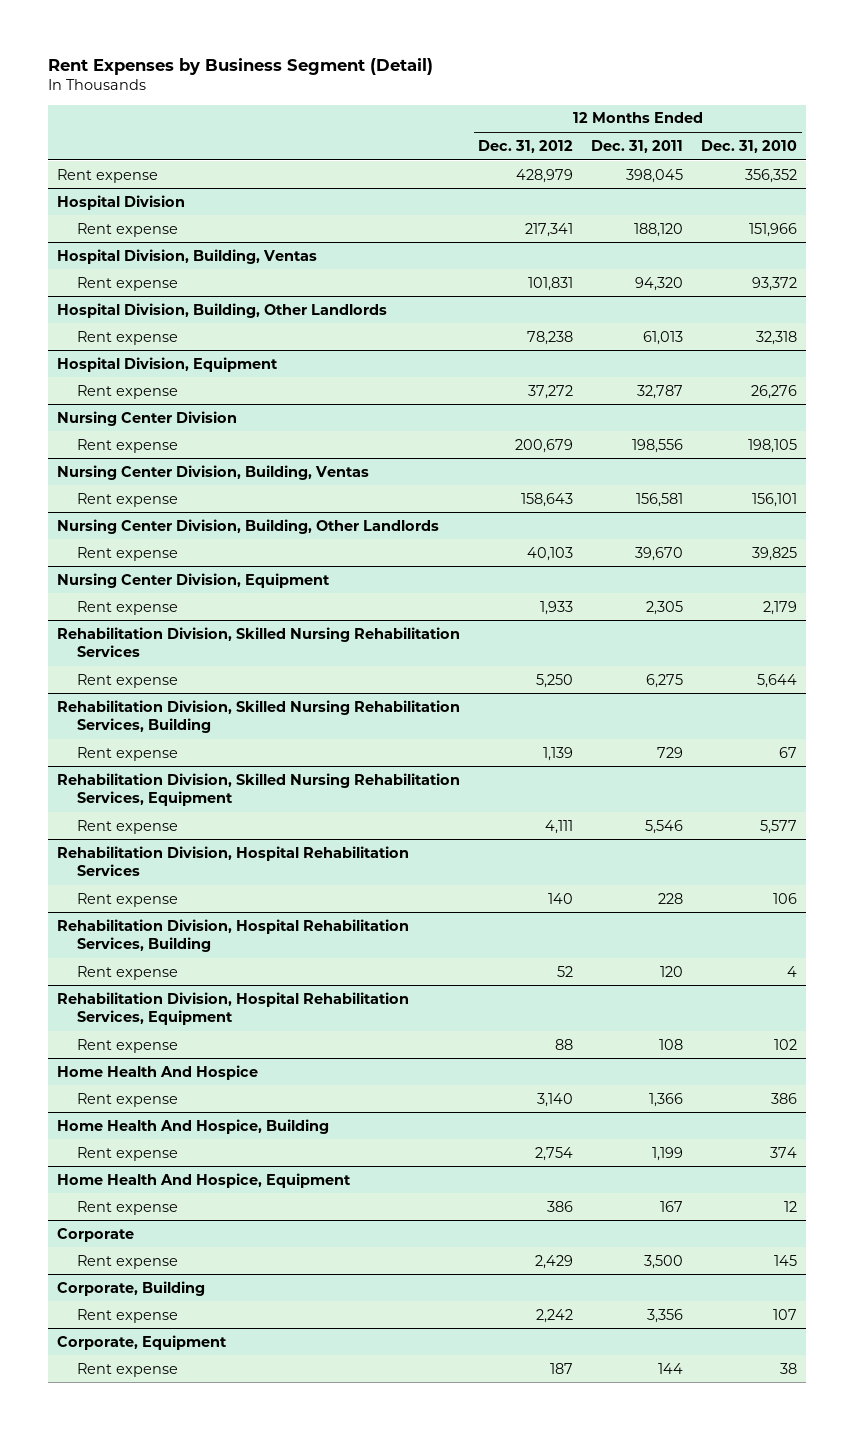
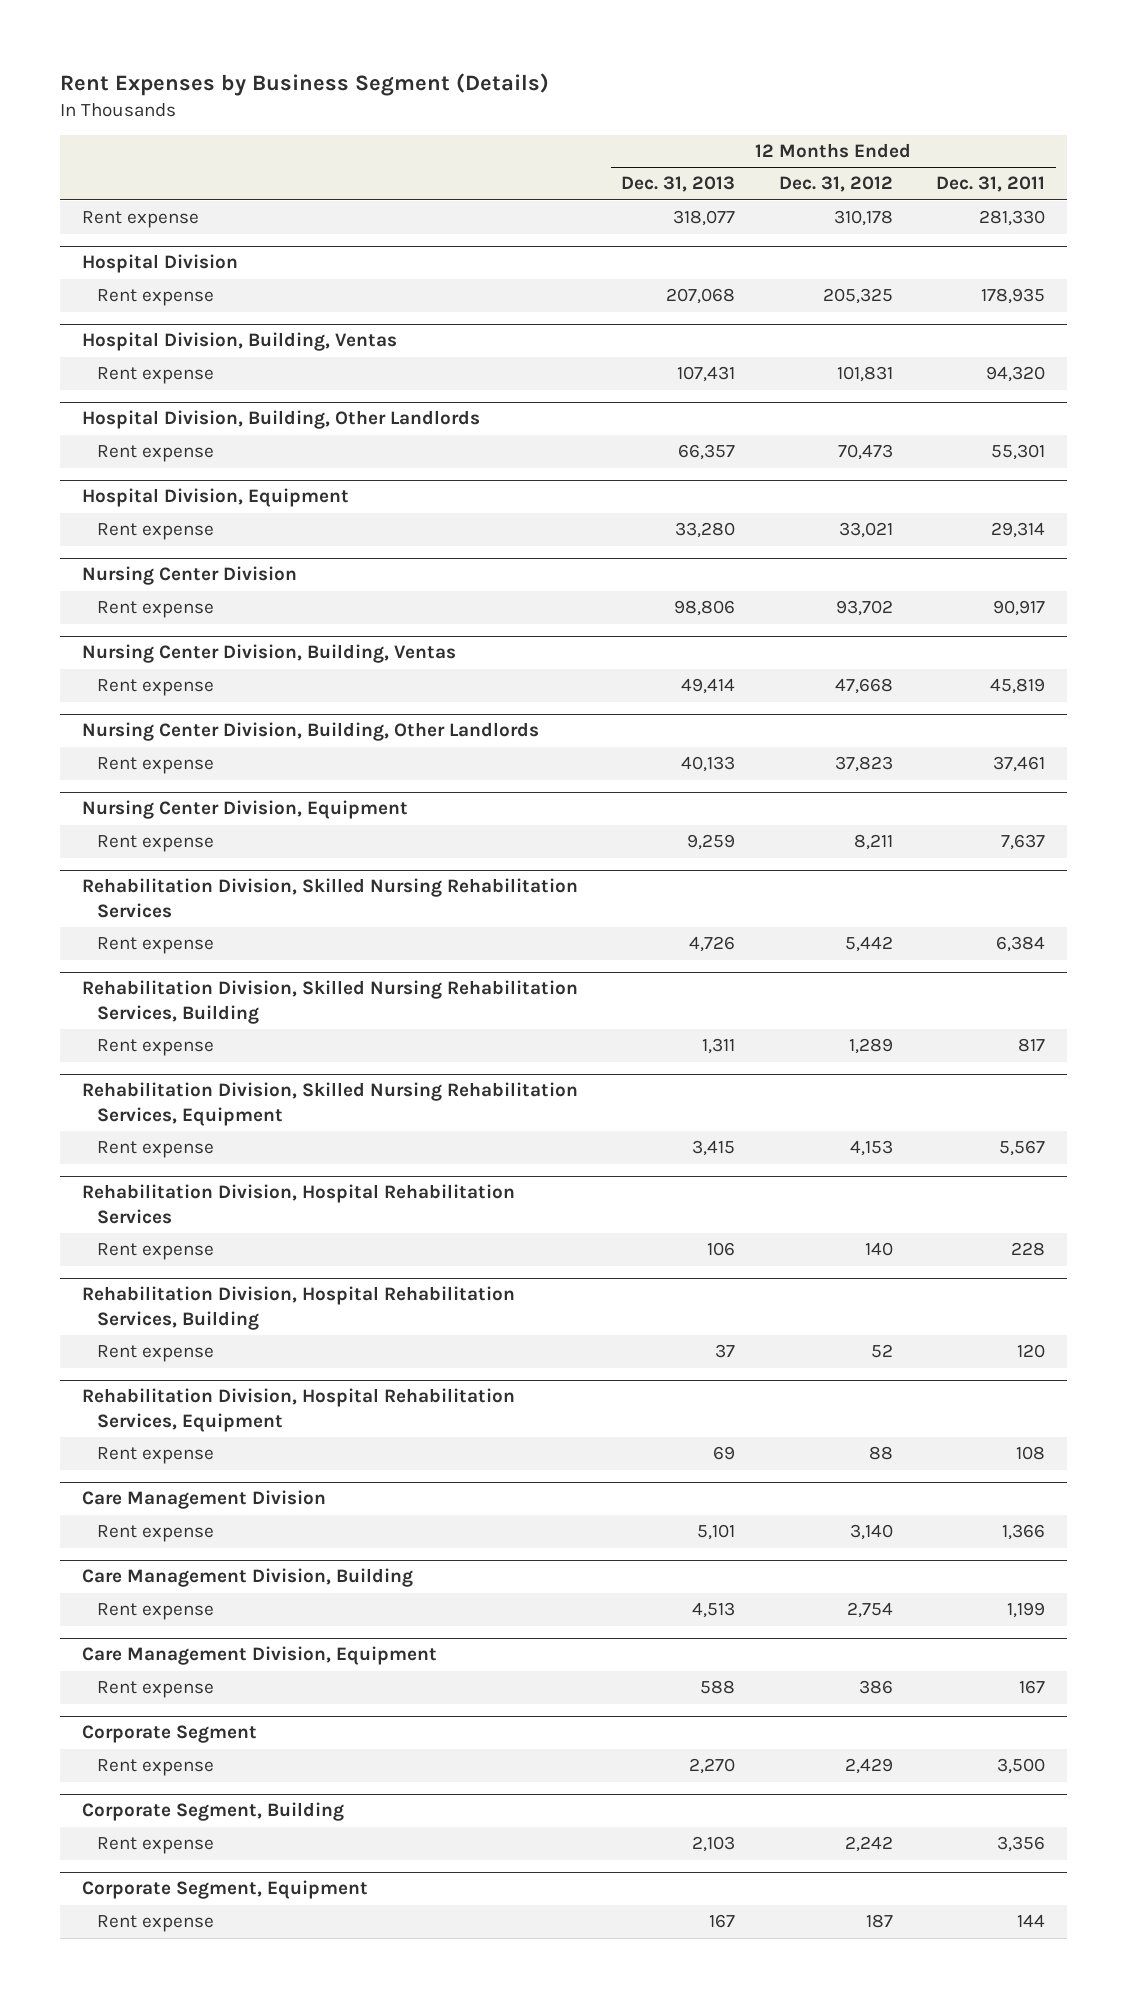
- Rent Expenses by Business Segment (Detail)
+ Rent Expenses by Business Segment (Details)
- | 12 Months Ended Dec. 31, 2012 | 12 Months Ended Dec. 31, 2011 | 12 Months Ended Dec. 31, 2010
+ | 12 Months Ended Dec. 31, 2013 | 12 Months Ended Dec. 31, 2012 | 12 Months Ended Dec. 31, 2011
- Rent expense | 428,979 | 398,045 | 356,352
+ Rent expense | 318,077 | 310,178 | 281,330
@ Hospital Division
- Rent expense | 217,341 | 188,120 | 151,966
+ Rent expense | 207,068 | 205,325 | 178,935
@ Hospital Division, Building, Other Landlords
- Rent expense | 78,238 | 61,013 | 32,318
+ Rent expense | 66,357 | 70,473 | 55,301
@ Hospital Division, Equipment
- Rent expense | 37,272 | 32,787 | 26,276
+ Rent expense | 33,280 | 33,021 | 29,314
@ Nursing Center Division
- Rent expense | 200,679 | 198,556 | 198,105
+ Rent expense | 98,806 | 93,702 | 90,917
@ Nursing Center Division, Building, Ventas
- Rent expense | 158,643 | 156,581 | 156,101
+ Rent expense | 49,414 | 47,668 | 45,819
@ Nursing Center Division, Building, Other Landlords
- Rent expense | 40,103 | 39,670 | 39,825
+ Rent expense | 40,133 | 37,823 | 37,461
@ Nursing Center Division, Equipment
- Rent expense | 1,933 | 2,305 | 2,179
+ Rent expense | 9,259 | 8,211 | 7,637
@ Rehabilitation Division, Skilled Nursing Rehabilitation Services
- Rent expense | 5,250 | 6,275 | 5,644
+ Rent expense | 4,726 | 5,442 | 6,384
@ Rehabilitation Division, Skilled Nursing Rehabilitation Services, Building
- Rent expense | 1,139 | 729 | 67
+ Rent expense | 1,311 | 1,289 | 817
@ Rehabilitation Division, Skilled Nursing Rehabilitation Services, Equipment
- Rent expense | 4,111 | 5,546 | 5,577
+ Rent expense | 3,415 | 4,153 | 5,567
- Home Health And Hospice
+ Care Management Division
- Home Health And Hospice, Building
+ Care Management Division, Building
- Home Health And Hospice, Equipment
+ Care Management Division, Equipment
- Corporate
+ Corporate Segment
- Corporate, Building
+ Corporate Segment, Building
- Corporate, Equipment
+ Corporate Segment, Equipment

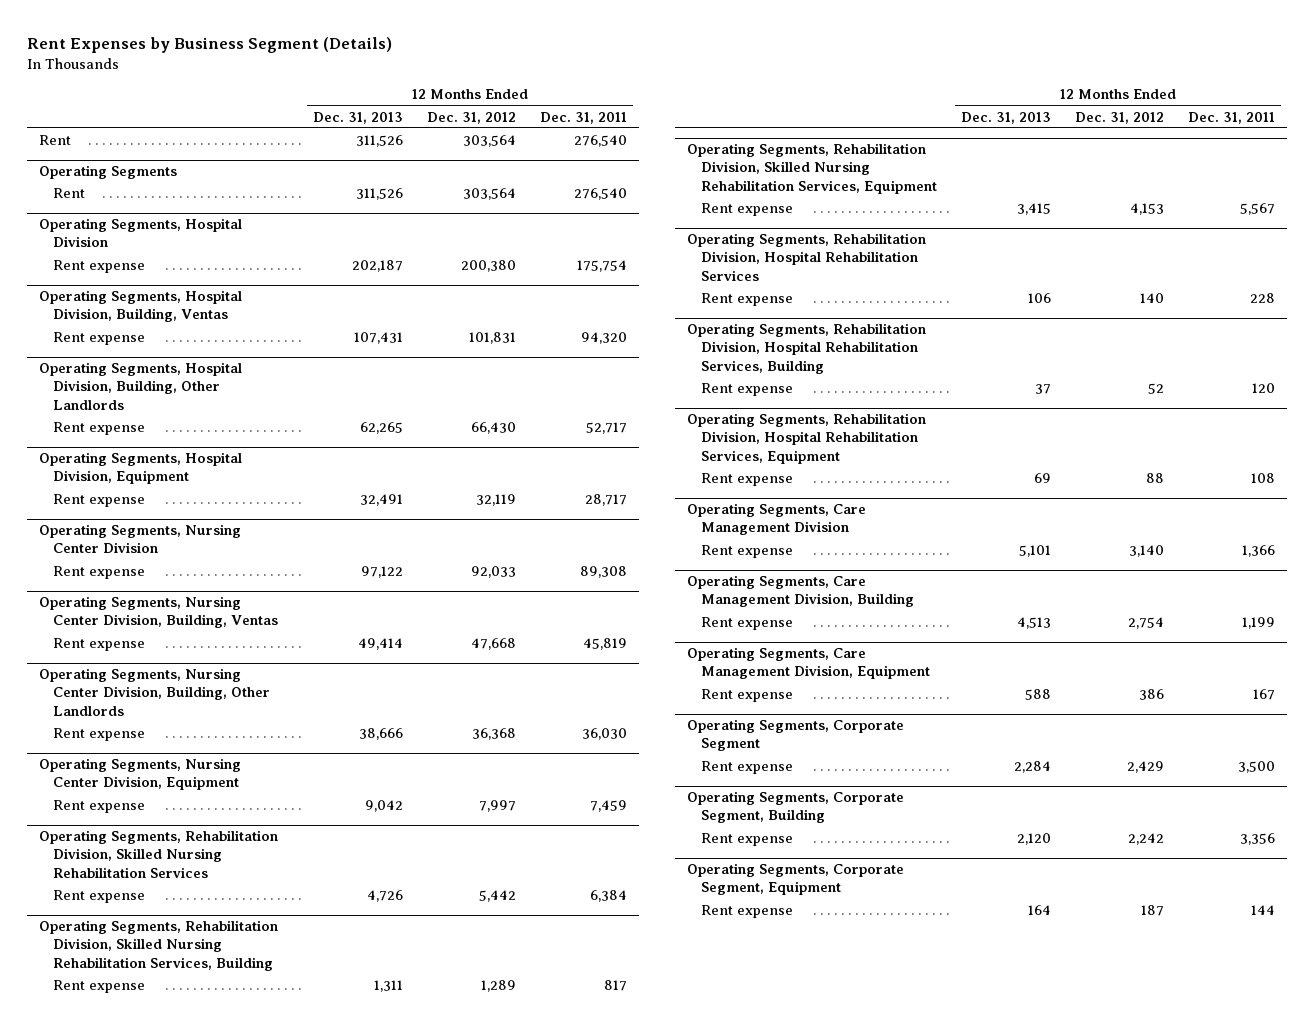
- Rent expense | 318,077 | 310,178 | 281,330
- Hospital Division
- Rent expense | 207,068 | 205,325 | 178,935
- Hospital Division, Building, Ventas
+ Rent | 311,526 | 303,564 | 276,540
+ Operating Segments
+ Rent | 311,526 | 303,564 | 276,540
+ Operating Segments, Hospital Division
+ Rent expense | 202,187 | 200,380 | 175,754
+ Operating Segments, Hospital Division, Building, Ventas
- Hospital Division, Building, Other Landlords
- Rent expense | 66,357 | 70,473 | 55,301
- Hospital Division, Equipment
- Rent expense | 33,280 | 33,021 | 29,314
- Nursing Center Division
- Rent expense | 98,806 | 93,702 | 90,917
- Nursing Center Division, Building, Ventas
+ Operating Segments, Hospital Division, Building, Other Landlords
+ Rent expense | 62,265 | 66,430 | 52,717
+ Operating Segments, Hospital Division, Equipment
+ Rent expense | 32,491 | 32,119 | 28,717
+ Operating Segments, Nursing Center Division
+ Rent expense | 97,122 | 92,033 | 89,308
+ Operating Segments, Nursing Center Division, Building, Ventas
- Nursing Center Division, Building, Other Landlords
- Rent expense | 40,133 | 37,823 | 37,461
- Nursing Center Division, Equipment
- Rent expense | 9,259 | 8,211 | 7,637
- Rehabilitation Division, Skilled Nursing Rehabilitation Services
+ Operating Segments, Nursing Center Division, Building, Other Landlords
+ Rent expense | 38,666 | 36,368 | 36,030
+ Operating Segments, Nursing Center Division, Equipment
+ Rent expense | 9,042 | 7,997 | 7,459
+ Operating Segments, Rehabilitation Division, Skilled Nursing Rehabilitation Services
- Rehabilitation Division, Skilled Nursing Rehabilitation Services, Building
+ Operating Segments, Rehabilitation Division, Skilled Nursing Rehabilitation Services, Building
- Rehabilitation Division, Skilled Nursing Rehabilitation Services, Equipment
+ Operating Segments, Rehabilitation Division, Skilled Nursing Rehabilitation Services, Equipment
- Rehabilitation Division, Hospital Rehabilitation Services
+ Operating Segments, Rehabilitation Division, Hospital Rehabilitation Services
- Rehabilitation Division, Hospital Rehabilitation Services, Building
+ Operating Segments, Rehabilitation Division, Hospital Rehabilitation Services, Building
- Rehabilitation Division, Hospital Rehabilitation Services, Equipment
+ Operating Segments, Rehabilitation Division, Hospital Rehabilitation Services, Equipment
- Care Management Division
+ Operating Segments, Care Management Division
- Care Management Division, Building
+ Operating Segments, Care Management Division, Building
- Care Management Division, Equipment
+ Operating Segments, Care Management Division, Equipment
- Corporate Segment
- Rent expense | 2,270 | 2,429 | 3,500
- Corporate Segment, Building
- Rent expense | 2,103 | 2,242 | 3,356
- Corporate Segment, Equipment
- Rent expense | 167 | 187 | 144
+ Operating Segments, Corporate Segment
+ Rent expense | 2,284 | 2,429 | 3,500
+ Operating Segments, Corporate Segment, Building
+ Rent expense | 2,120 | 2,242 | 3,356
+ Operating Segments, Corporate Segment, Equipment
+ Rent expense | 164 | 187 | 144

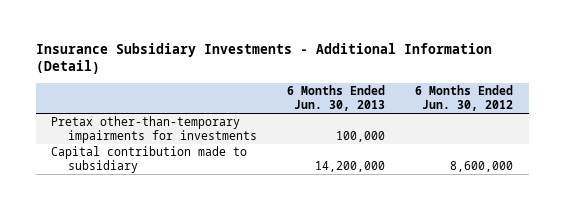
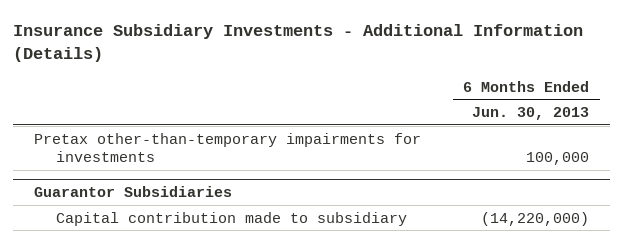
- Insurance Subsidiary Investments - Additional Information (Detail)
+ Insurance Subsidiary Investments - Additional Information (Details)
- | 6 Months Ended Jun. 30, 2013 | 6 Months Ended Jun. 30, 2012
+ | 6 Months Ended Jun. 30, 2013
- Capital contribution made to subsidiary | 14,200,000 | 8,600,000
+ Guarantor Subsidiaries
+ Capital contribution made to subsidiary | (14,220,000)

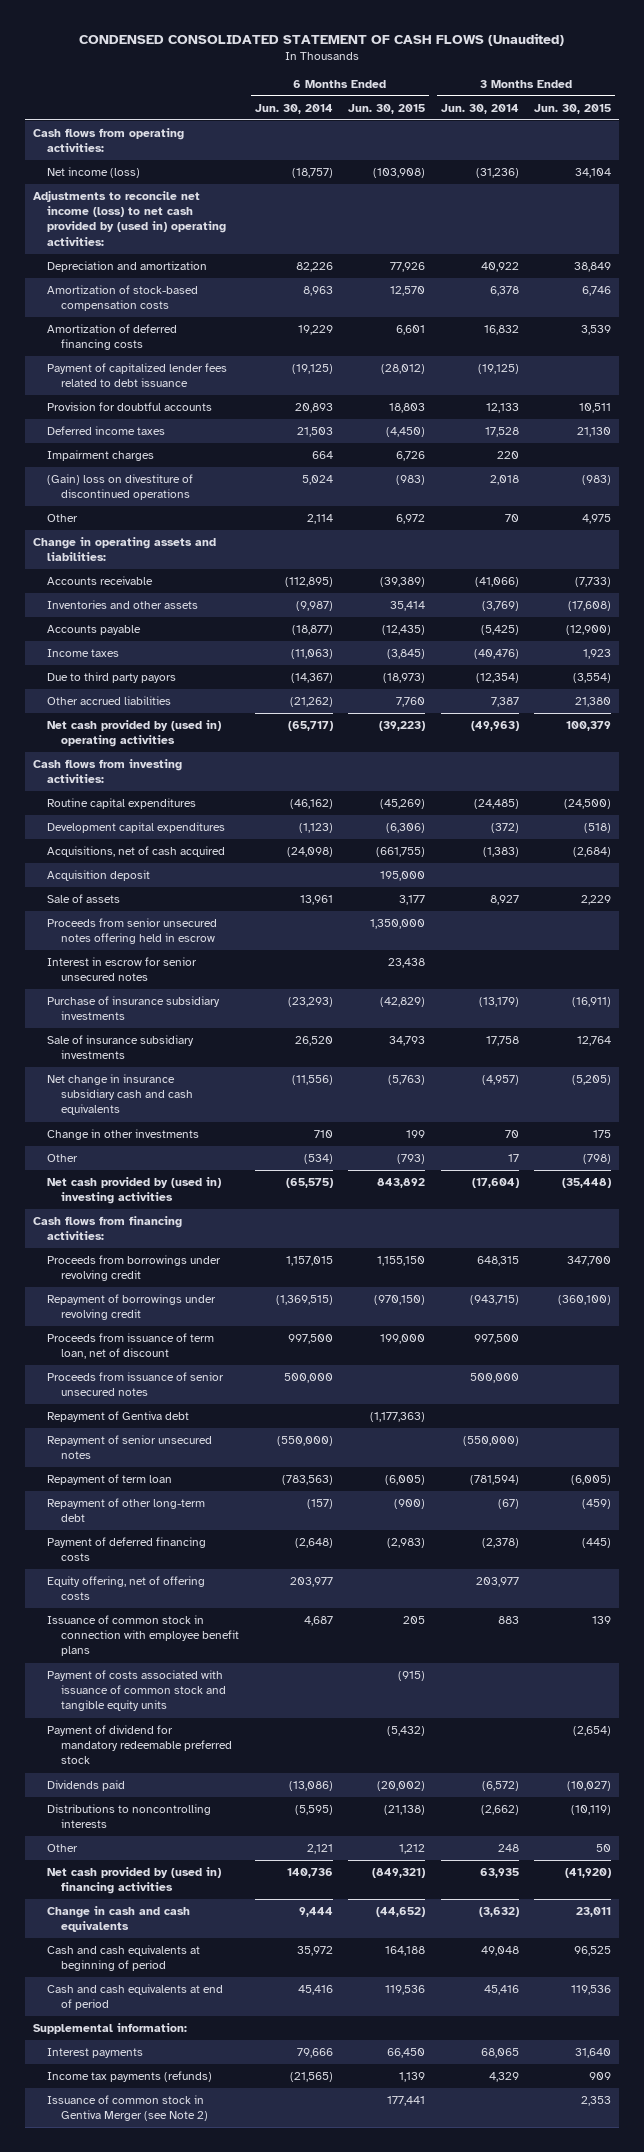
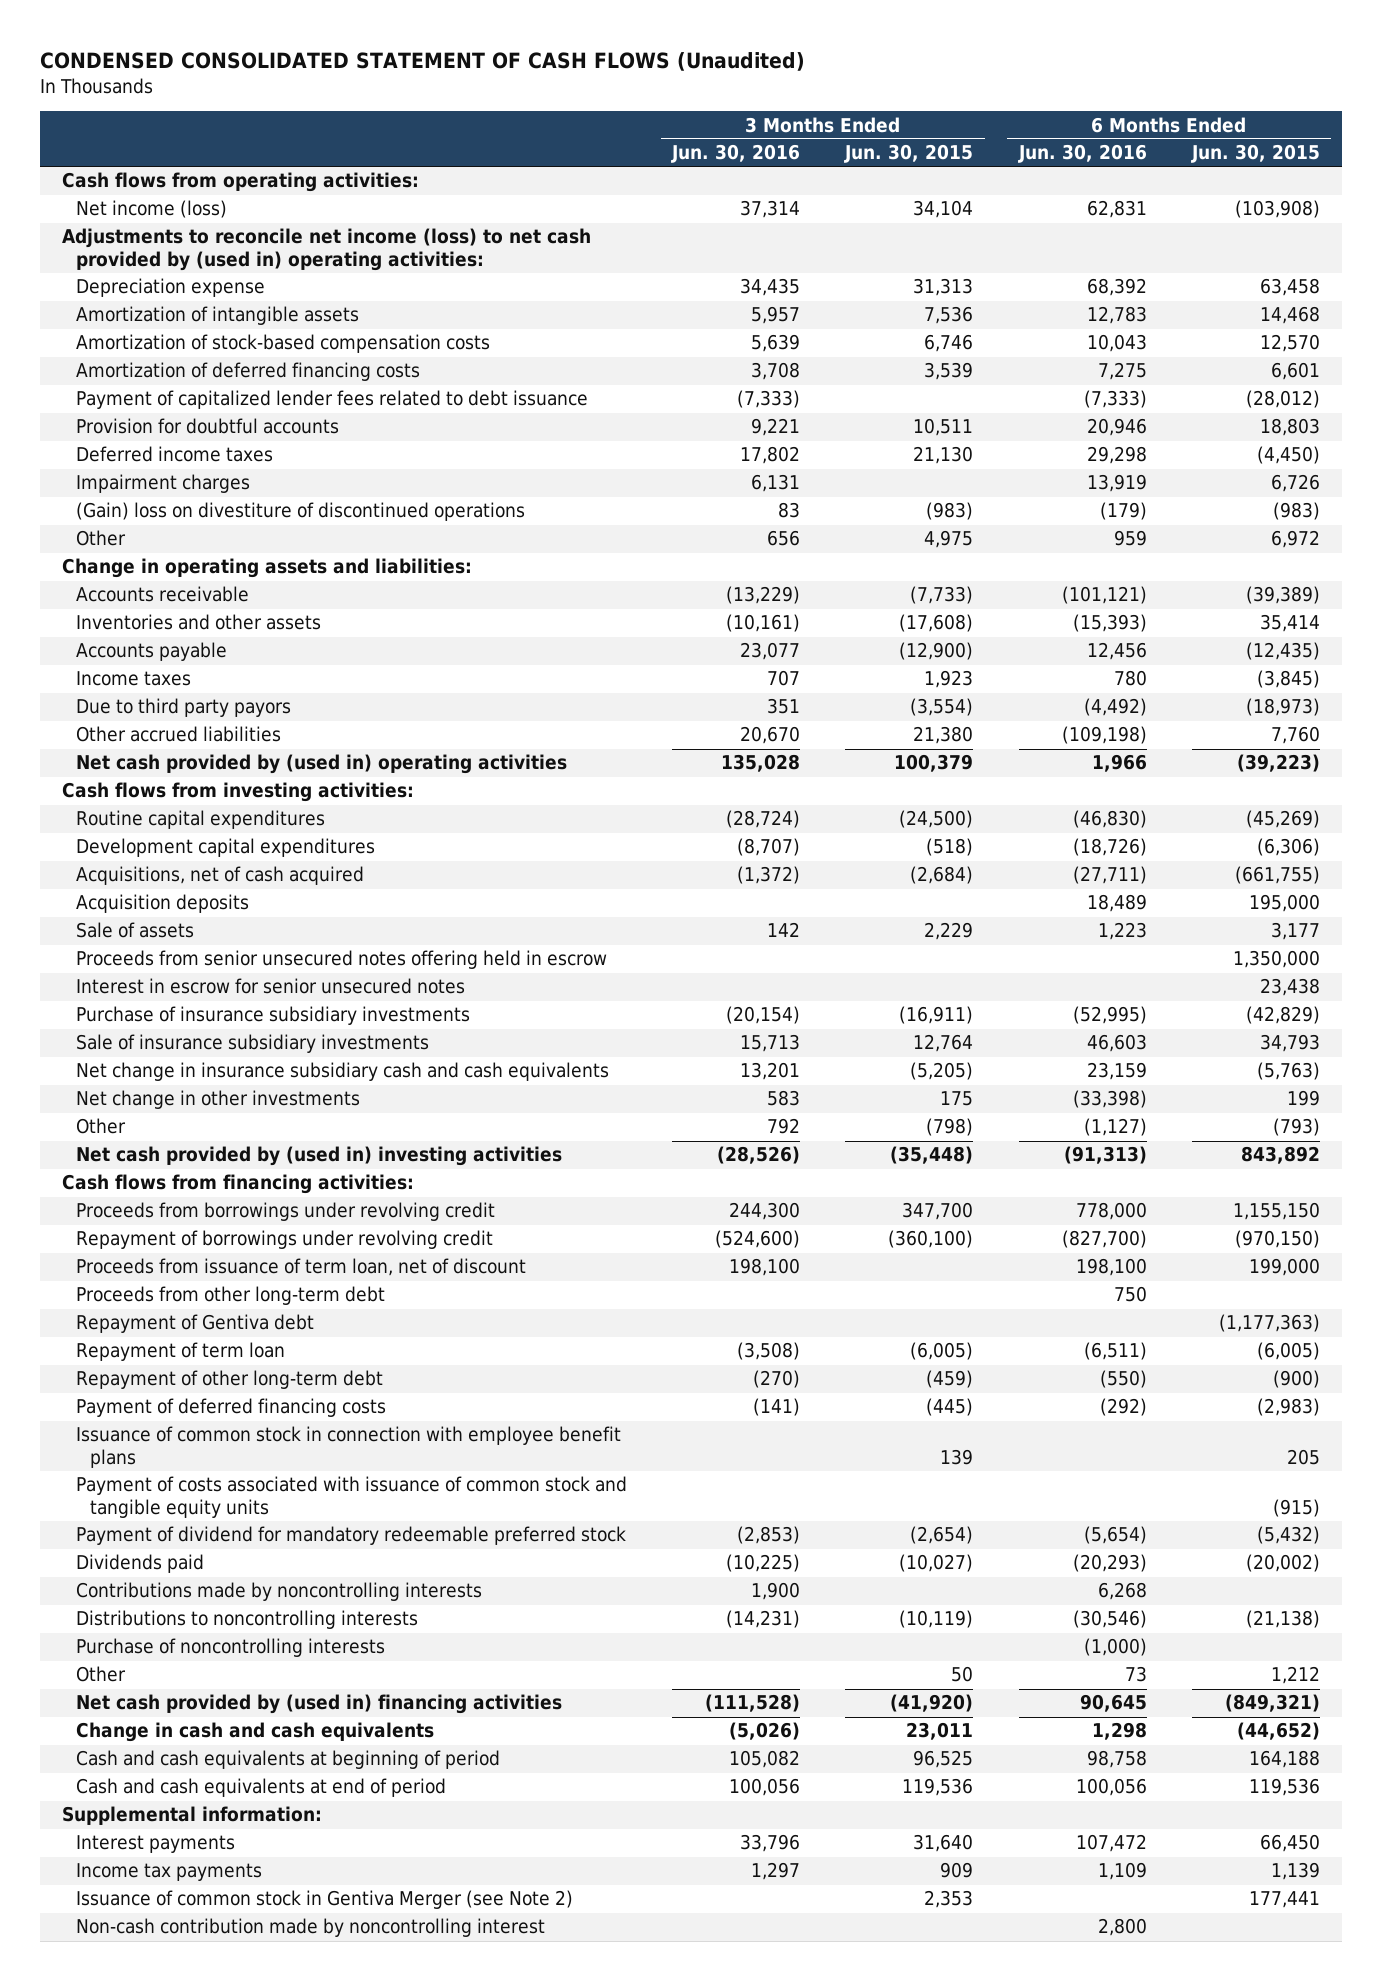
- | 6 Months Ended Jun. 30, 2014 | 6 Months Ended Jun. 30, 2015 | 3 Months Ended Jun. 30, 2014 | 3 Months Ended Jun. 30, 2015
+ | 3 Months Ended Jun. 30, 2016 | 3 Months Ended Jun. 30, 2015 | 6 Months Ended Jun. 30, 2016 | 6 Months Ended Jun. 30, 2015
- Depreciation and amortization | 82,226 | 77,926 | 40,922 | 38,849
+ Depreciation expense | 34,435 | 31,313 | 68,392 | 63,458
+ Amortization of intangible assets | 5,957 | 7,536 | 12,783 | 14,468
- Acquisition deposit | | 195,000 | |
+ Acquisition deposits | | | 18,489 | 195,000
- Change in other investments | 710 | 199 | 70 | 175
+ Net change in other investments | 583 | 175 | (33,398) | 199
- Proceeds from issuance of senior unsecured notes | 500,000 | | 500,000 |
+ Proceeds from other long-term debt | | | 750 |
- Repayment of senior unsecured notes | (550,000) | | (550,000) |
- Equity offering, net of offering costs | 203,977 | | 203,977 |
+ Contributions made by noncontrolling interests | 1,900 | | 6,268 |
+ Purchase of noncontrolling interests | | | (1,000) |
- Income tax payments (refunds) | (21,565) | 1,139 | 4,329 | 909
+ Income tax payments | 1,297 | 909 | 1,109 | 1,139
+ Non-cash contribution made by noncontrolling interest | | | 2,800 |

